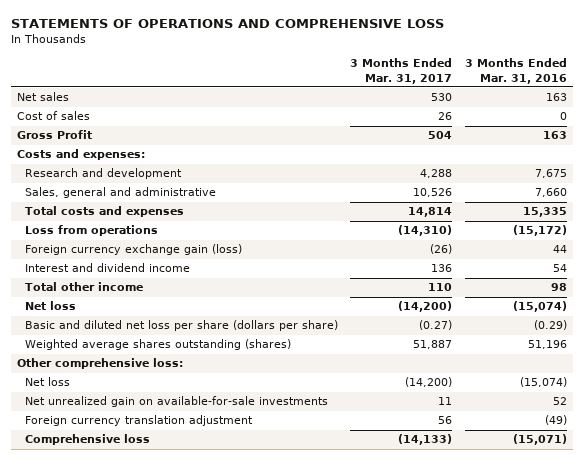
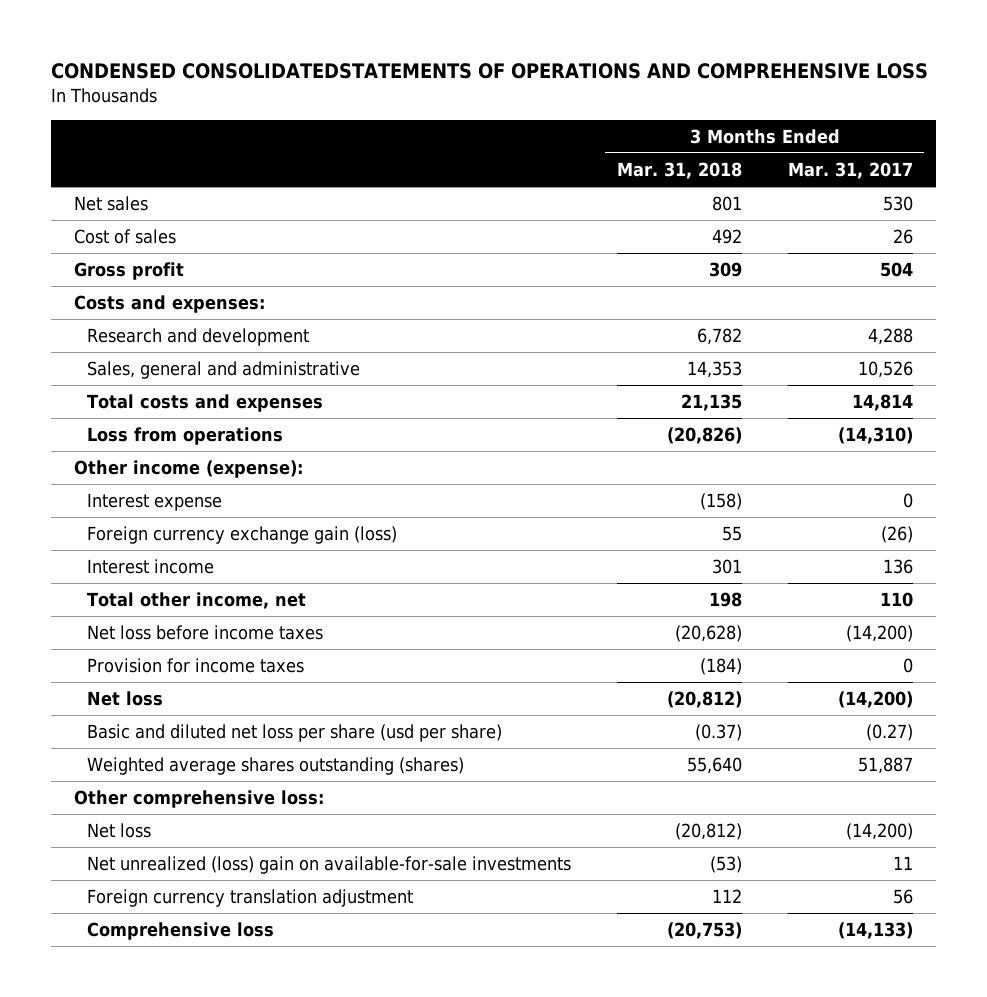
- STATEMENTS OF OPERATIONS AND COMPREHENSIVE LOSS
+ CONDENSED CONSOLIDATEDSTATEMENTS OF OPERATIONS AND COMPREHENSIVE LOSS
- | 3 Months Ended Mar. 31, 2017 | 3 Months Ended Mar. 31, 2016
+ | 3 Months Ended Mar. 31, 2018 | 3 Months Ended Mar. 31, 2017
- Gross Profit | 504 | 163
+ Gross profit | 309 | 504
+ Other income (expense):
+ Interest expense | (158) | 0
- Interest and dividend income | 136 | 54
- Total other income | 110 | 98
+ Interest income | 301 | 136
+ Total other income, net | 198 | 110
+ Net loss before income taxes | (20,628) | (14,200)
+ Provision for income taxes | (184) | 0
- Basic and diluted net loss per share (dollars per share) | (0.27) | (0.29)
+ Basic and diluted net loss per share (usd per share) | (0.37) | (0.27)
- Net unrealized gain on available-for-sale investments | 11 | 52
+ Net unrealized (loss) gain on available-for-sale investments | (53) | 11

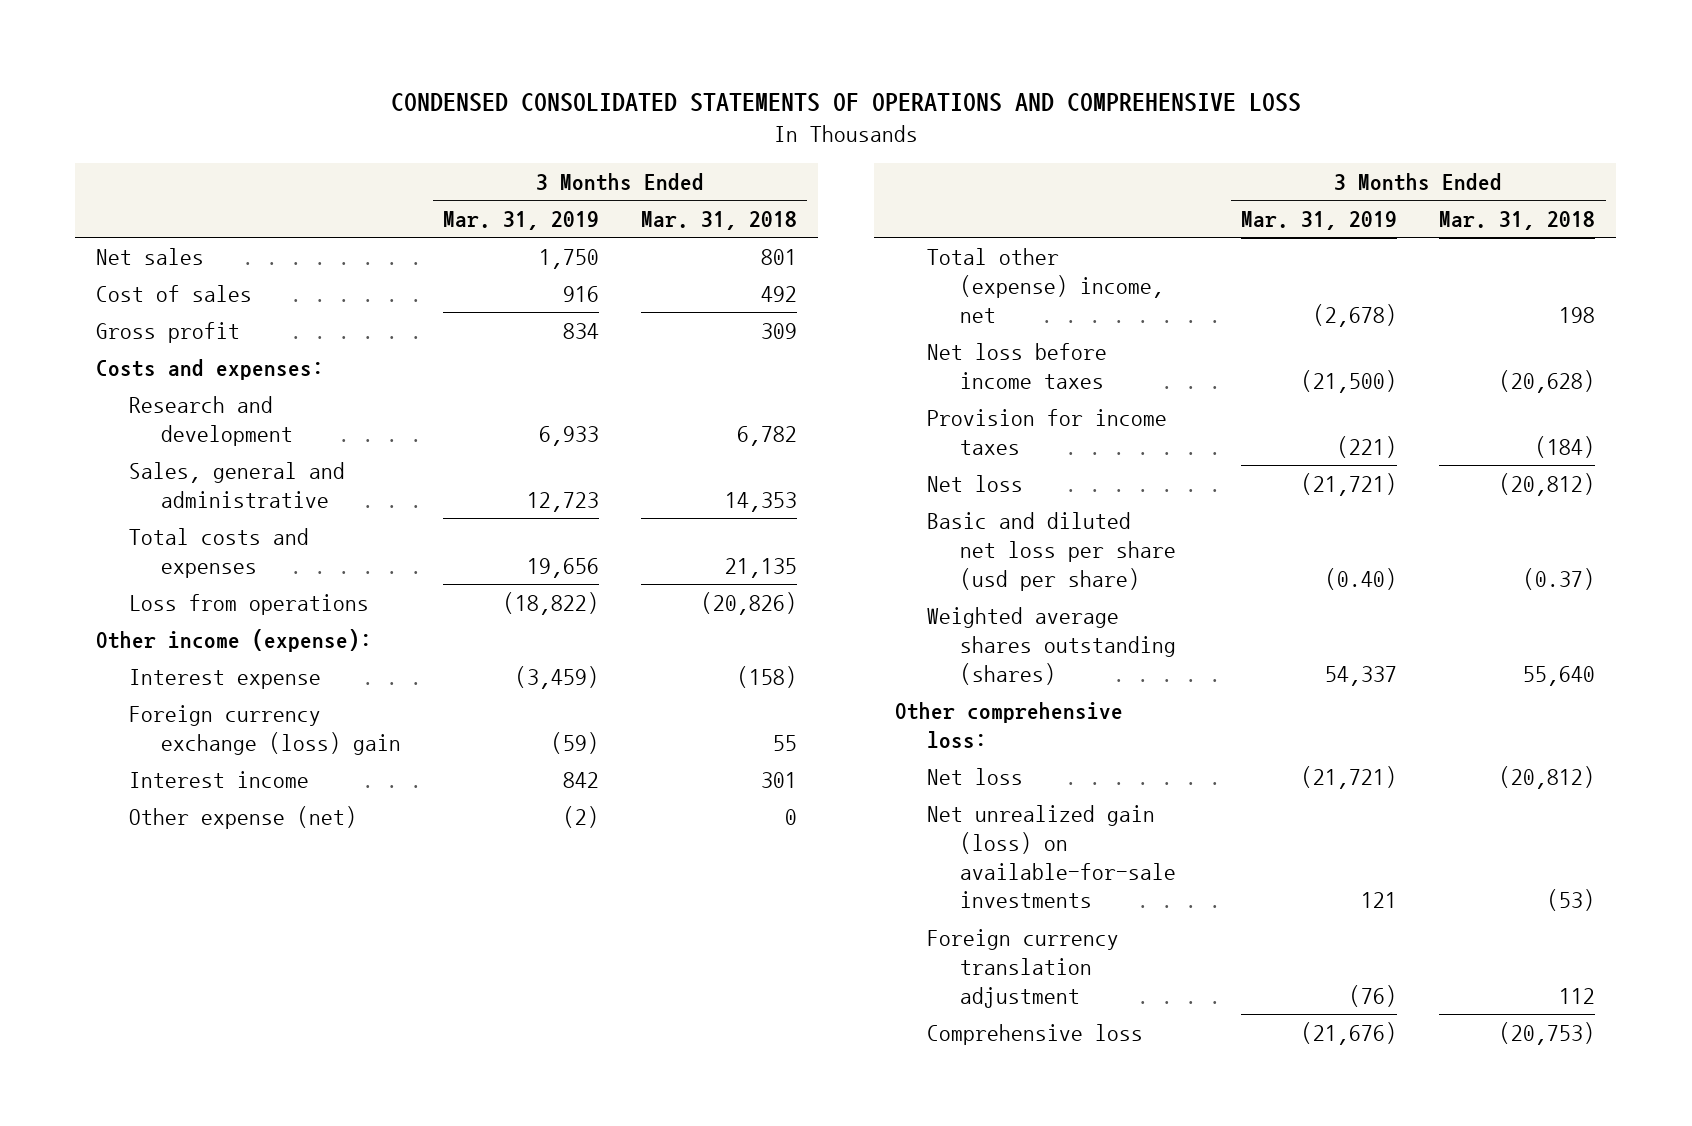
- CONDENSED CONSOLIDATEDSTATEMENTS OF OPERATIONS AND COMPREHENSIVE LOSS
+ CONDENSED CONSOLIDATED STATEMENTS OF OPERATIONS AND COMPREHENSIVE LOSS
- | 3 Months Ended Mar. 31, 2018 | 3 Months Ended Mar. 31, 2017
+ | 3 Months Ended Mar. 31, 2019 | 3 Months Ended Mar. 31, 2018
- Foreign currency exchange gain (loss) | 55 | (26)
+ Foreign currency exchange (loss) gain | (59) | 55
- Total other income, net | 198 | 110
+ Other expense (net) | (2) | 0
+ Total other (expense) income, net | (2,678) | 198
- Net unrealized (loss) gain on available-for-sale investments | (53) | 11
+ Net unrealized gain (loss) on available-for-sale investments | 121 | (53)

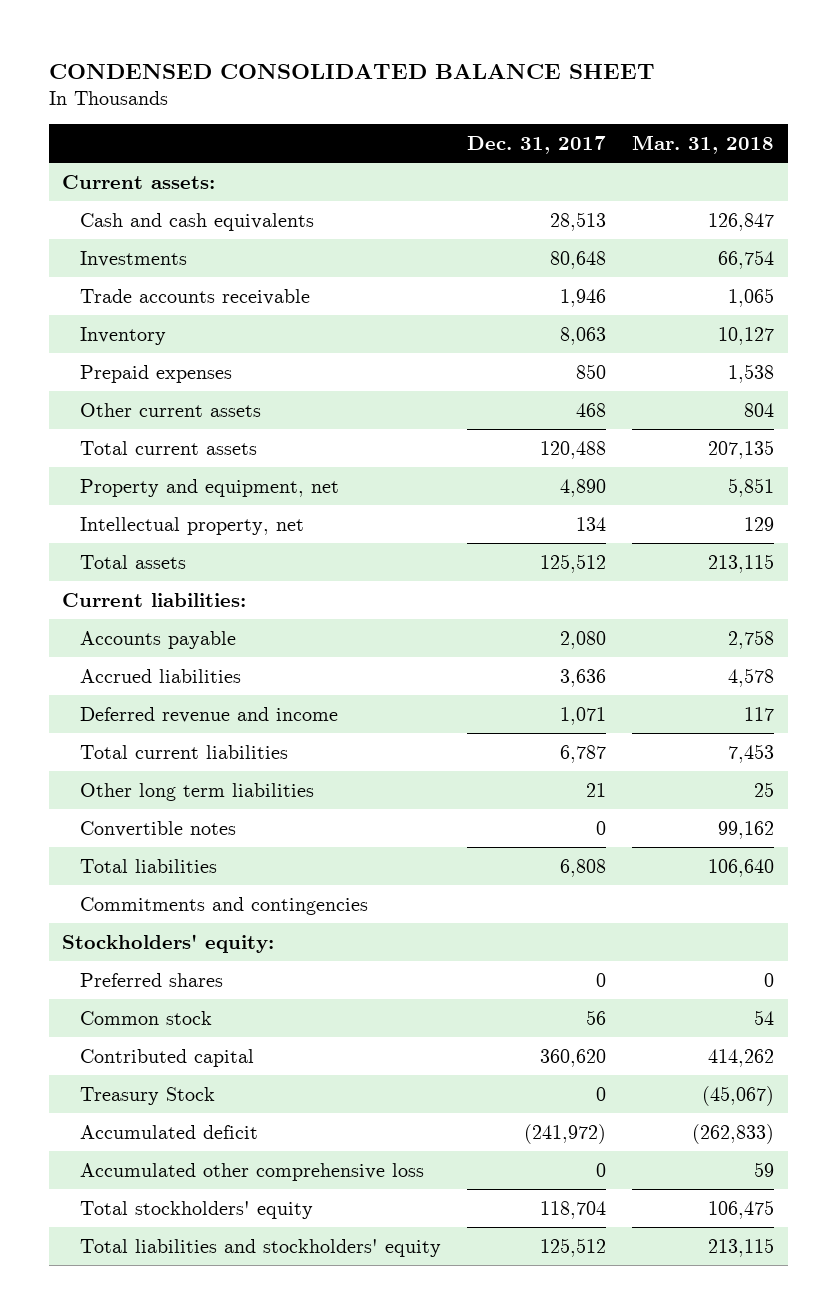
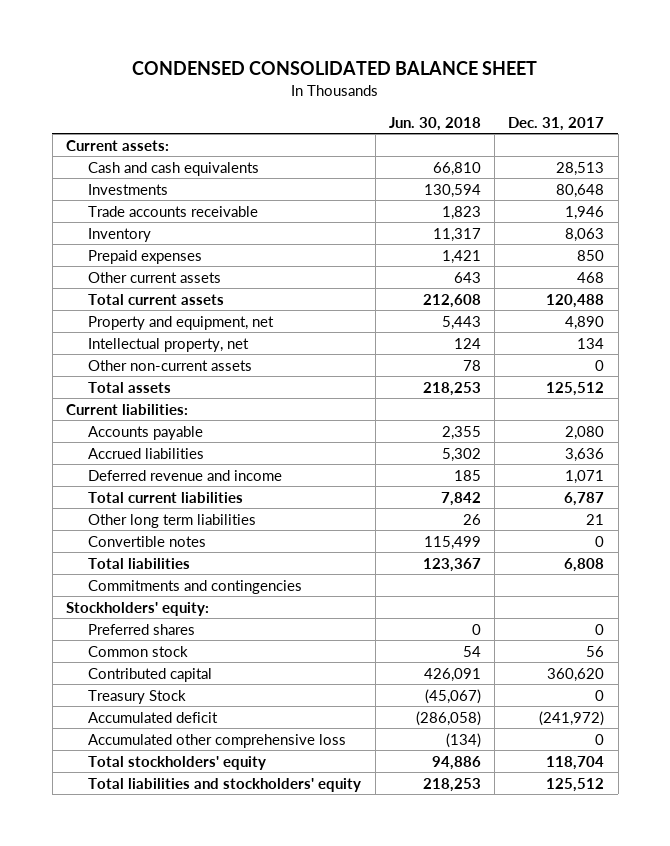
- | Dec. 31, 2017 | Mar. 31, 2018
+ | Jun. 30, 2018 | Dec. 31, 2017
+ Other non-current assets | 78 | 0

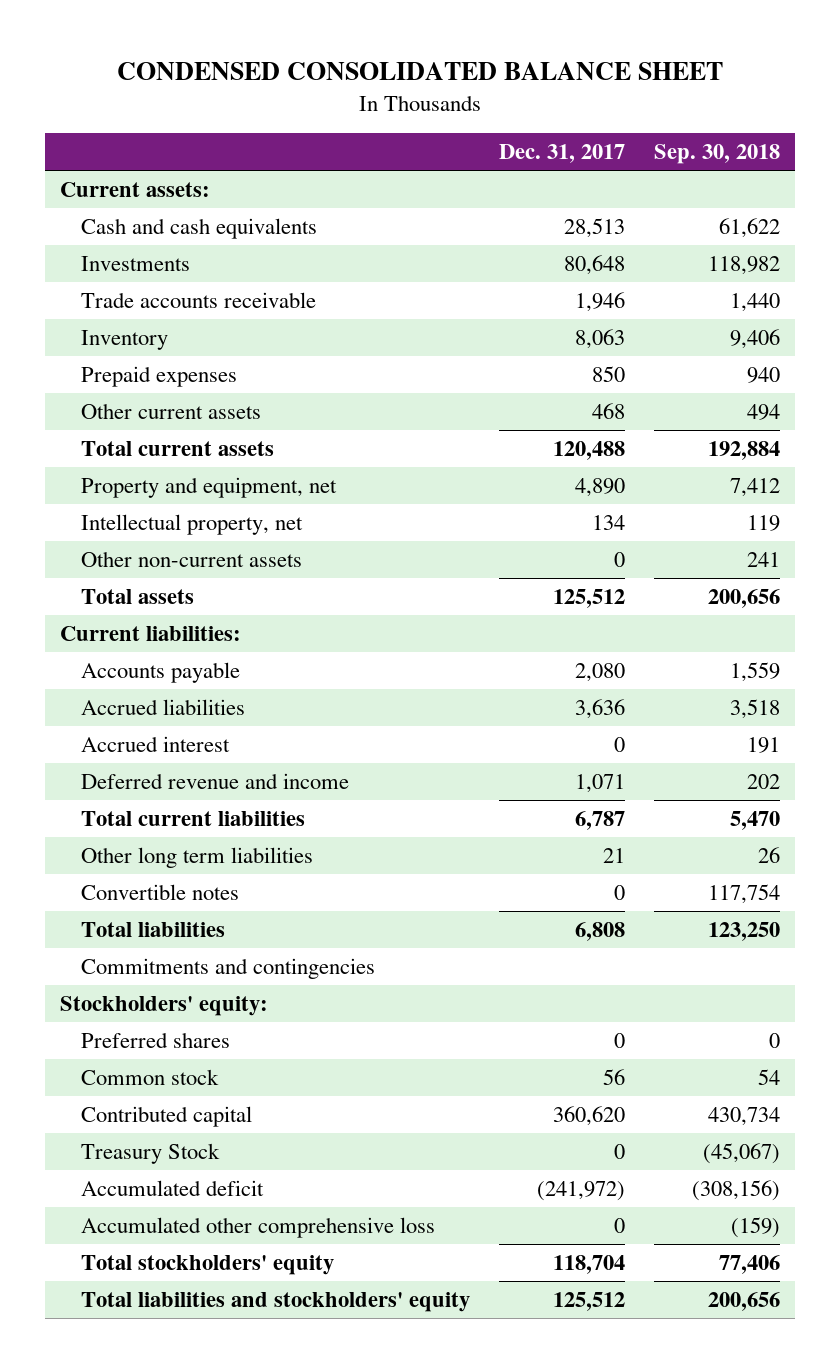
- | Jun. 30, 2018 | Dec. 31, 2017
+ | Dec. 31, 2017 | Sep. 30, 2018
+ Accrued interest | 0 | 191

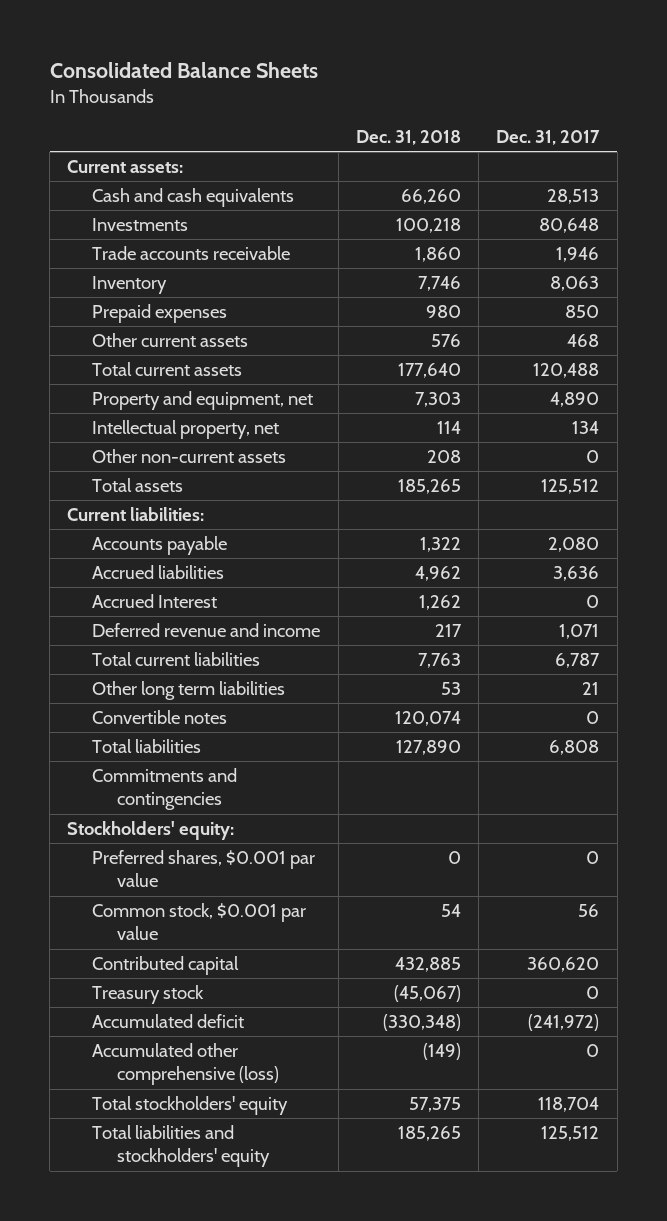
- CONDENSED CONSOLIDATED BALANCE SHEET
+ Consolidated Balance Sheets
- | Dec. 31, 2017 | Sep. 30, 2018
+ | Dec. 31, 2018 | Dec. 31, 2017
- Accrued interest | 0 | 191
+ Accrued Interest | 1,262 | 0
- Preferred shares | 0 | 0
- Common stock | 56 | 54
+ Preferred shares, $0.001 par value | 0 | 0
+ Common stock, $0.001 par value | 54 | 56
- Treasury Stock | 0 | (45,067)
+ Treasury stock | (45,067) | 0
- Accumulated other comprehensive loss | 0 | (159)
+ Accumulated other comprehensive (loss) | (149) | 0

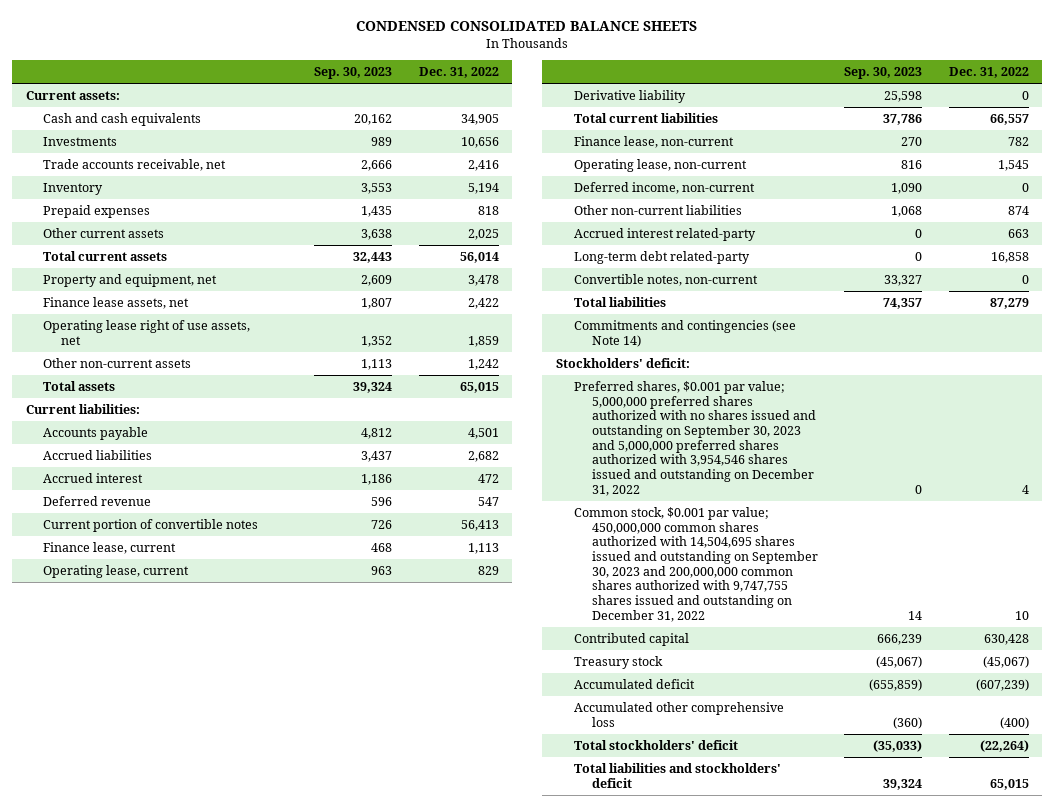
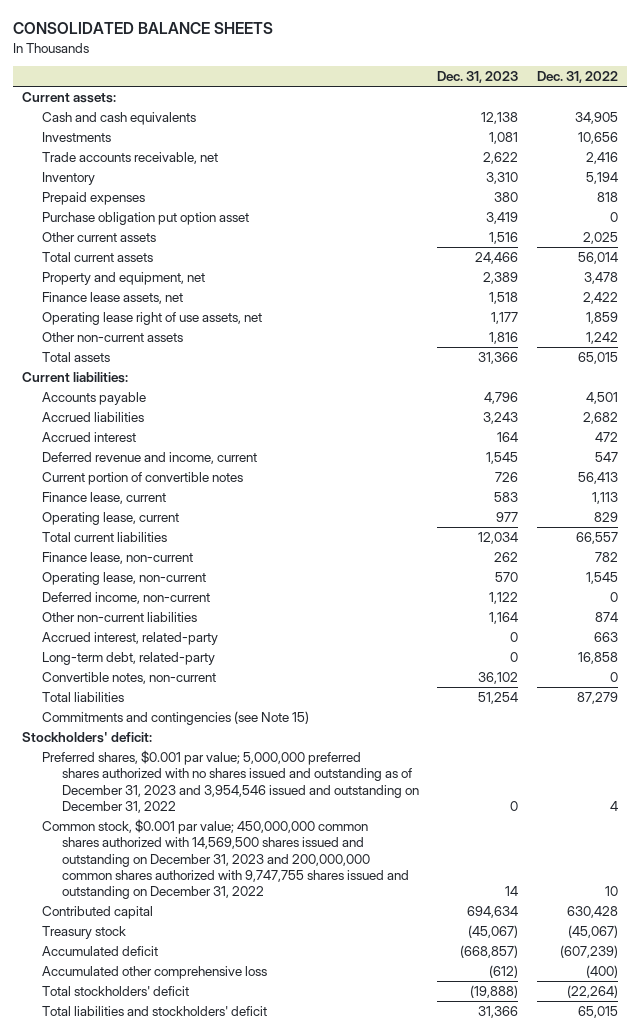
- CONDENSED CONSOLIDATED BALANCE SHEETS
+ CONSOLIDATED BALANCE SHEETS
- | Sep. 30, 2023 | Dec. 31, 2022
+ | Dec. 31, 2023 | Dec. 31, 2022
+ Purchase obligation put option asset | 3,419 | 0
- Deferred revenue | 596 | 547
+ Deferred revenue and income, current | 1,545 | 547
- Derivative liability | 25,598 | 0
- Accrued interest related-party | 0 | 663
- Long-term debt related-party | 0 | 16,858
+ Accrued interest, related-party | 0 | 663
+ Long-term debt, related-party | 0 | 16,858
- Commitments and contingencies (see Note 14)
+ Commitments and contingencies (see Note 15)
- Preferred shares, $0.001 par value; 5,000,000 preferred shares authorized with no shares issued and outstanding on September 30, 2023 and 5,000,000 preferred shares authorized with 3,954,546 shares issued and outstanding on December 31, 2022 | 0 | 4
- Common stock, $0.001 par value; 450,000,000 common shares authorized with 14,504,695 shares issued and outstanding on September 30, 2023 and 200,000,000 common shares authorized with 9,747,755 shares issued and outstanding on December 31, 2022 | 14 | 10
+ Preferred shares, $0.001 par value; 5,000,000 preferred shares authorized with no shares issued and outstanding as of December 31, 2023 and 3,954,546 issued and outstanding on December 31, 2022 | 0 | 4
+ Common stock, $0.001 par value; 450,000,000 common shares authorized with 14,569,500 shares issued and outstanding on December 31, 2023 and 200,000,000 common shares authorized with 9,747,755 shares issued and outstanding on December 31, 2022 | 14 | 10

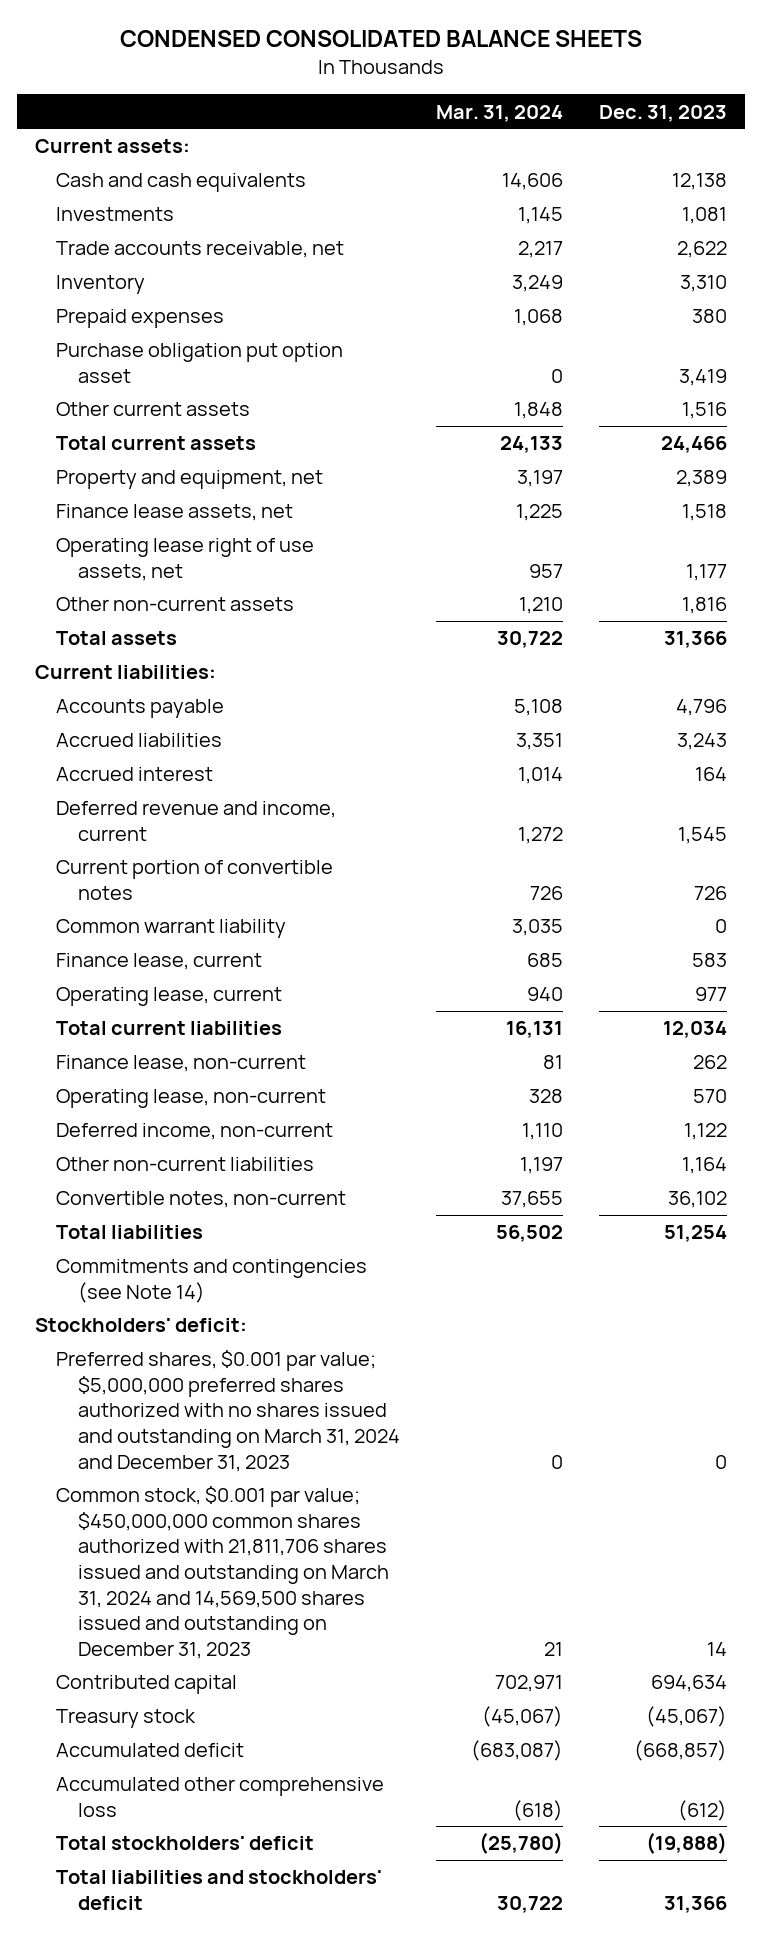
- CONSOLIDATED BALANCE SHEETS
+ CONDENSED CONSOLIDATED BALANCE SHEETS
- | Dec. 31, 2023 | Dec. 31, 2022
+ | Mar. 31, 2024 | Dec. 31, 2023
+ Common warrant liability | 3,035 | 0
- Accrued interest, related-party | 0 | 663
- Long-term debt, related-party | 0 | 16,858
- Commitments and contingencies (see Note 15)
+ Commitments and contingencies (see Note 14)
- Preferred shares, $0.001 par value; 5,000,000 preferred shares authorized with no shares issued and outstanding as of December 31, 2023 and 3,954,546 issued and outstanding on December 31, 2022 | 0 | 4
- Common stock, $0.001 par value; 450,000,000 common shares authorized with 14,569,500 shares issued and outstanding on December 31, 2023 and 200,000,000 common shares authorized with 9,747,755 shares issued and outstanding on December 31, 2022 | 14 | 10
+ Preferred shares, $0.001 par value; $5,000,000 preferred shares authorized with no shares issued and outstanding on March 31, 2024 and December 31, 2023 | 0 | 0
+ Common stock, $0.001 par value; $450,000,000 common shares authorized with 21,811,706 shares issued and outstanding on March 31, 2024 and 14,569,500 shares issued and outstanding on December 31, 2023 | 21 | 14

